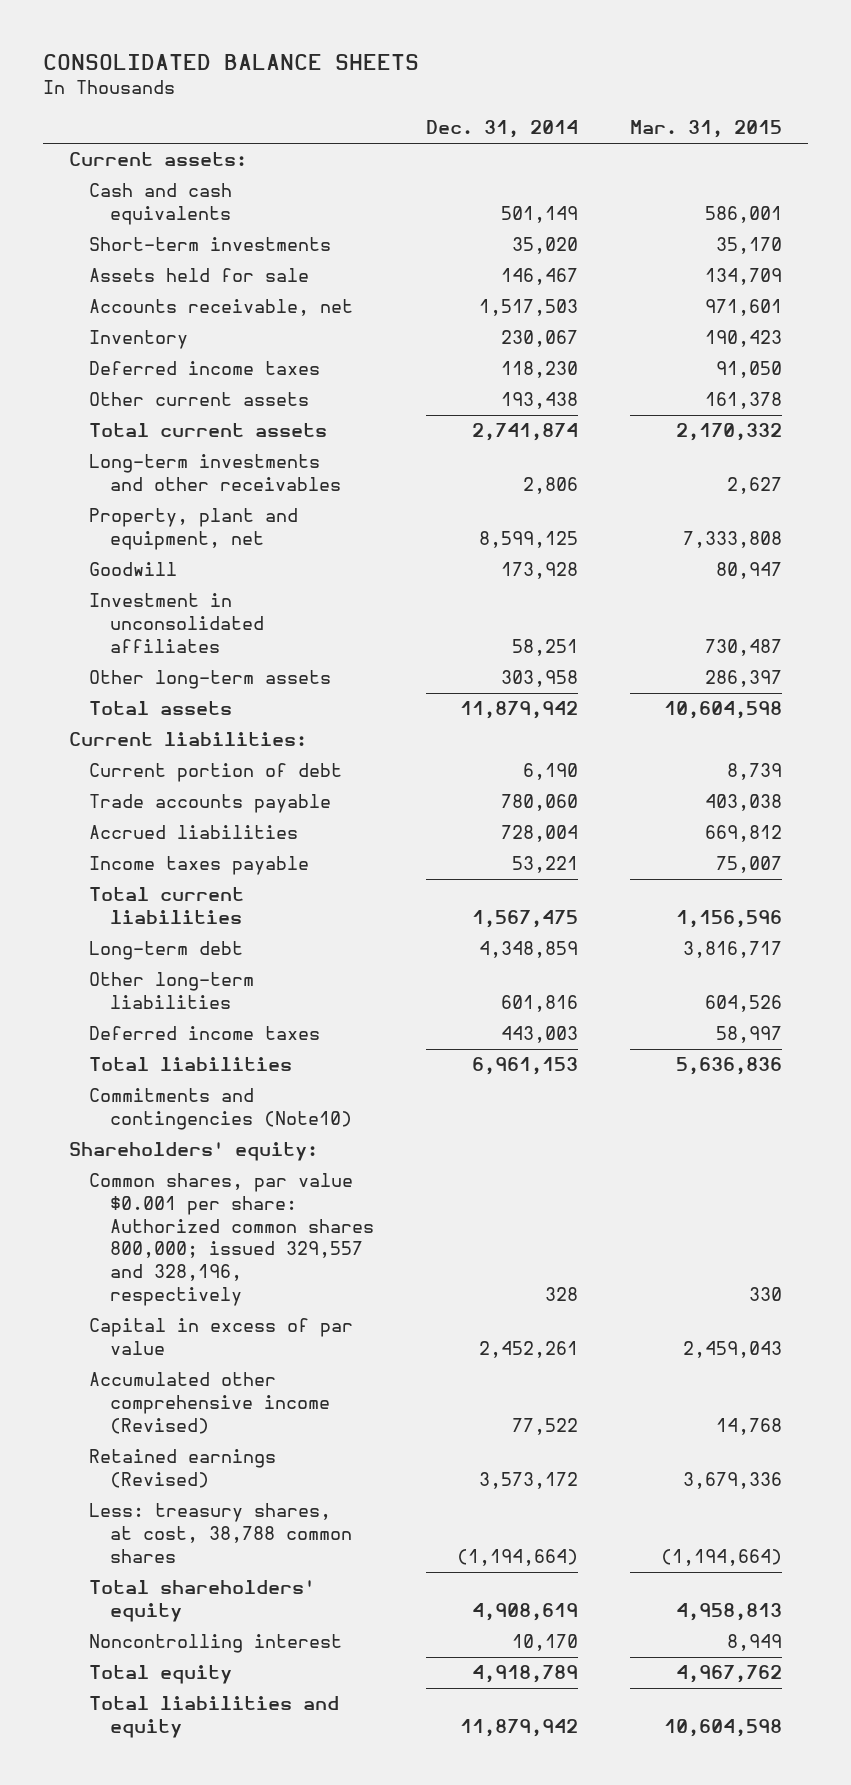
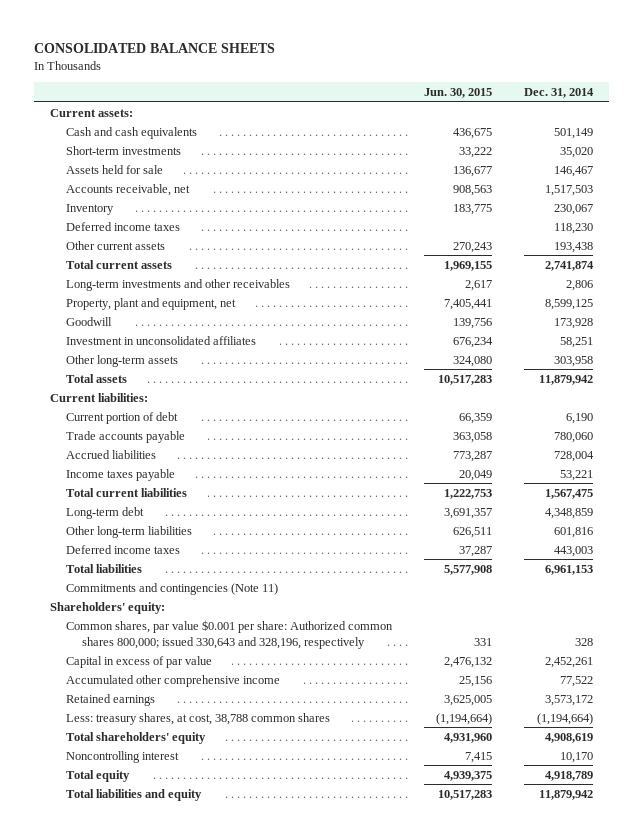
- | Dec. 31, 2014 | Mar. 31, 2015
+ | Jun. 30, 2015 | Dec. 31, 2014
- Commitments and contingencies (Note10)
+ Commitments and contingencies (Note 11)
- Common shares, par value $0.001 per share: Authorized common shares 800,000; issued 329,557 and 328,196, respectively | 328 | 330
+ Common shares, par value $0.001 per share: Authorized common shares 800,000; issued 330,643 and 328,196, respectively | 331 | 328
- Accumulated other comprehensive income (Revised) | 77,522 | 14,768
- Retained earnings (Revised) | 3,573,172 | 3,679,336
+ Accumulated other comprehensive income | 25,156 | 77,522
+ Retained earnings | 3,625,005 | 3,573,172

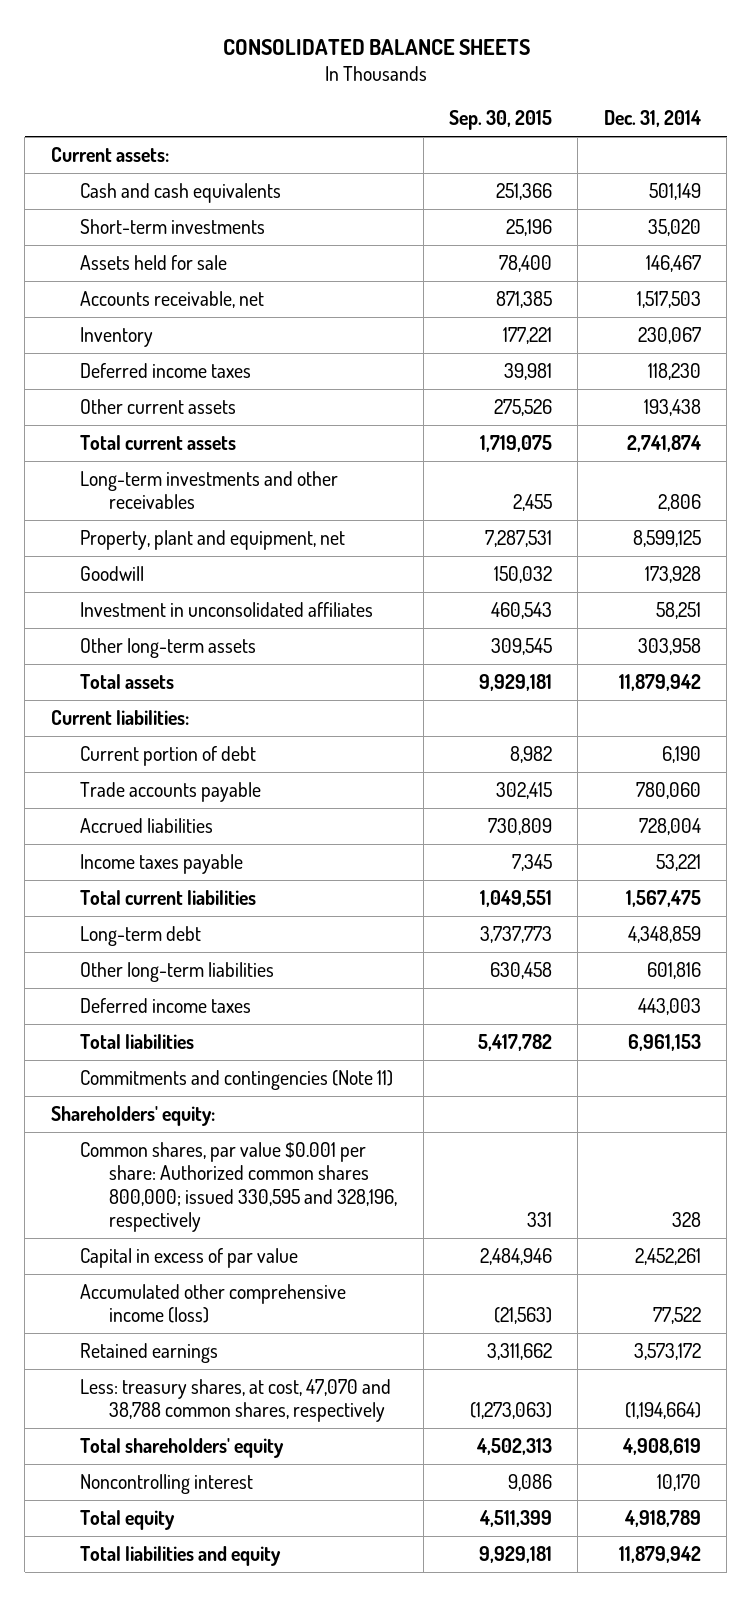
- | Jun. 30, 2015 | Dec. 31, 2014
+ | Sep. 30, 2015 | Dec. 31, 2014
- Common shares, par value $0.001 per share: Authorized common shares 800,000; issued 330,643 and 328,196, respectively | 331 | 328
+ Common shares, par value $0.001 per share: Authorized common shares 800,000; issued 330,595 and 328,196, respectively | 331 | 328
- Accumulated other comprehensive income | 25,156 | 77,522
+ Accumulated other comprehensive income (loss) | (21,563) | 77,522
- Less: treasury shares, at cost, 38,788 common shares | (1,194,664) | (1,194,664)
+ Less: treasury shares, at cost, 47,070 and 38,788 common shares, respectively | (1,273,063) | (1,194,664)

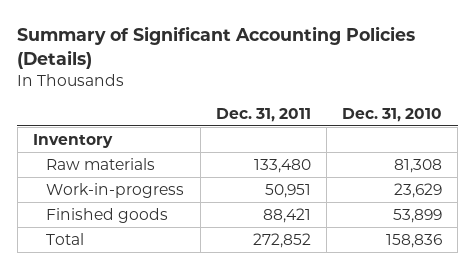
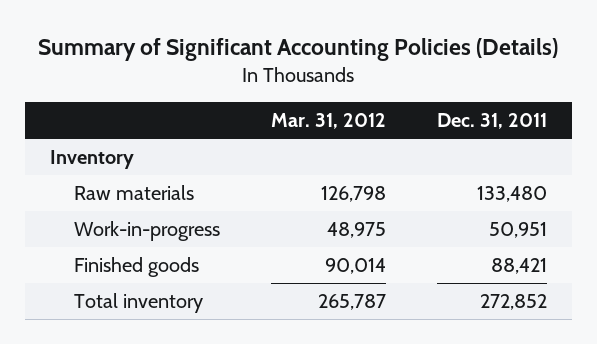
- | Dec. 31, 2011 | Dec. 31, 2010
+ | Mar. 31, 2012 | Dec. 31, 2011
- Total | 272,852 | 158,836
+ Total inventory | 265,787 | 272,852

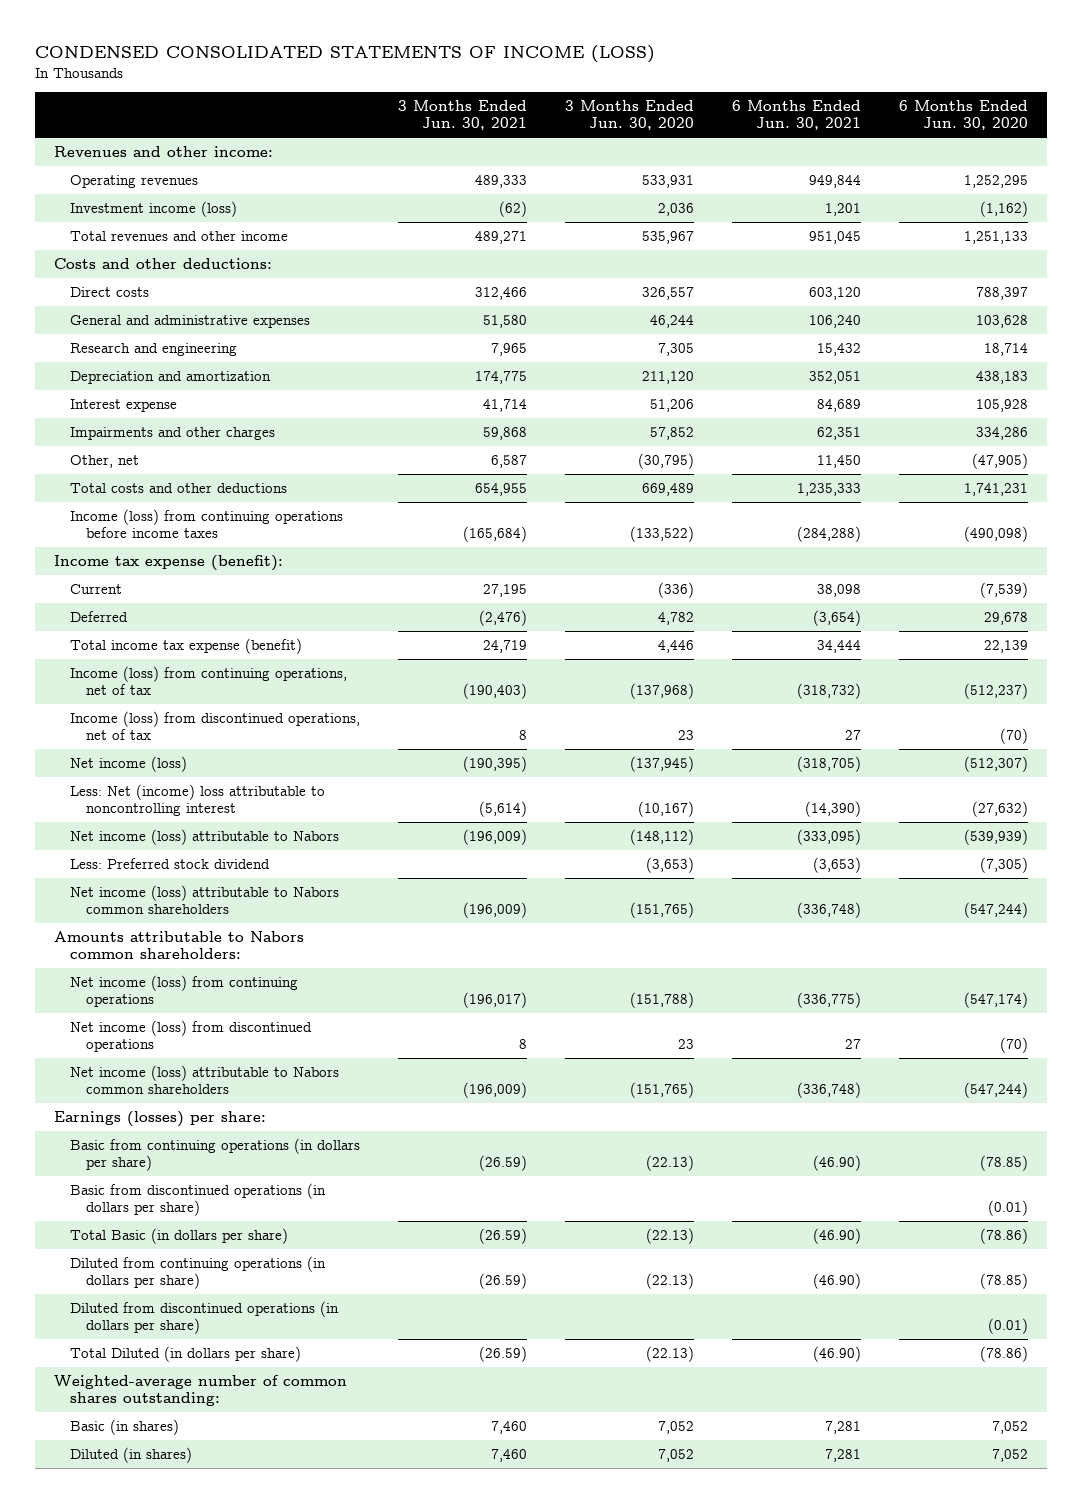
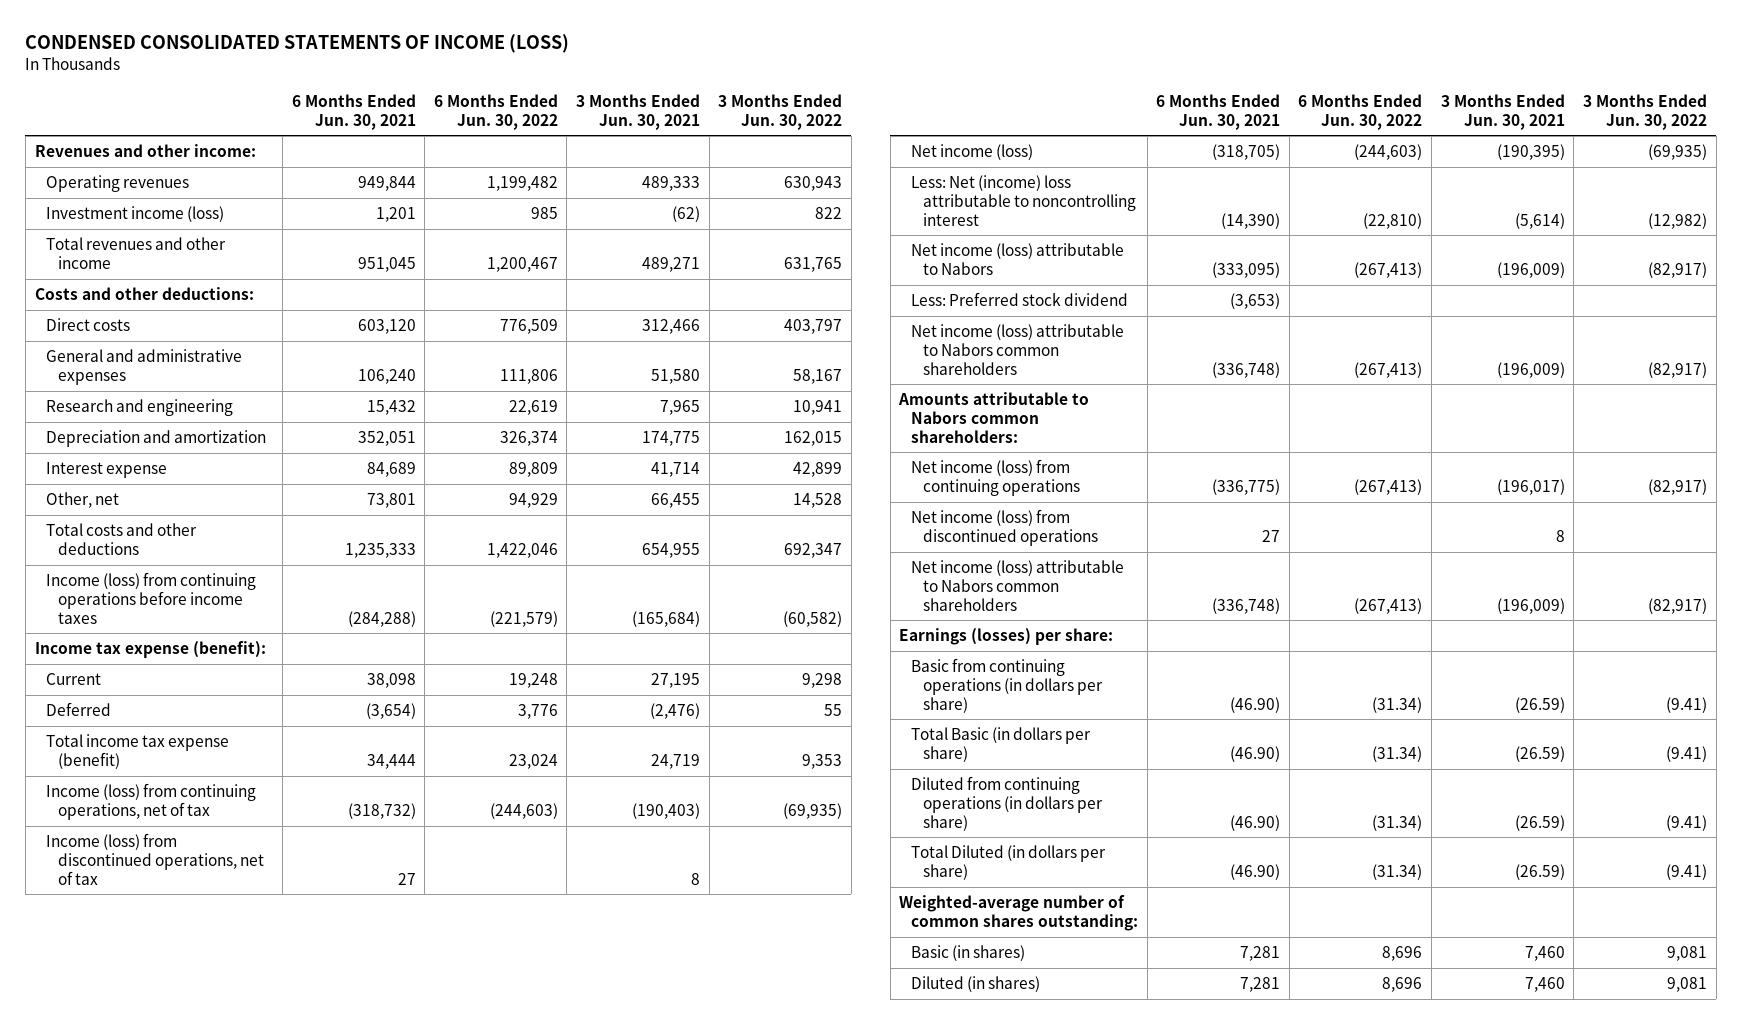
- | 3 Months Ended Jun. 30, 2021 | 3 Months Ended Jun. 30, 2020 | 6 Months Ended Jun. 30, 2021 | 6 Months Ended Jun. 30, 2020
+ | 6 Months Ended Jun. 30, 2021 | 6 Months Ended Jun. 30, 2022 | 3 Months Ended Jun. 30, 2021 | 3 Months Ended Jun. 30, 2022
- Impairments and other charges | 59,868 | 57,852 | 62,351 | 334,286
- Other, net | 6,587 | (30,795) | 11,450 | (47,905)
+ Other, net | 73,801 | 94,929 | 66,455 | 14,528
- Basic from discontinued operations (in dollars per share) | | | | (0.01)
- Diluted from discontinued operations (in dollars per share) | | | | (0.01)

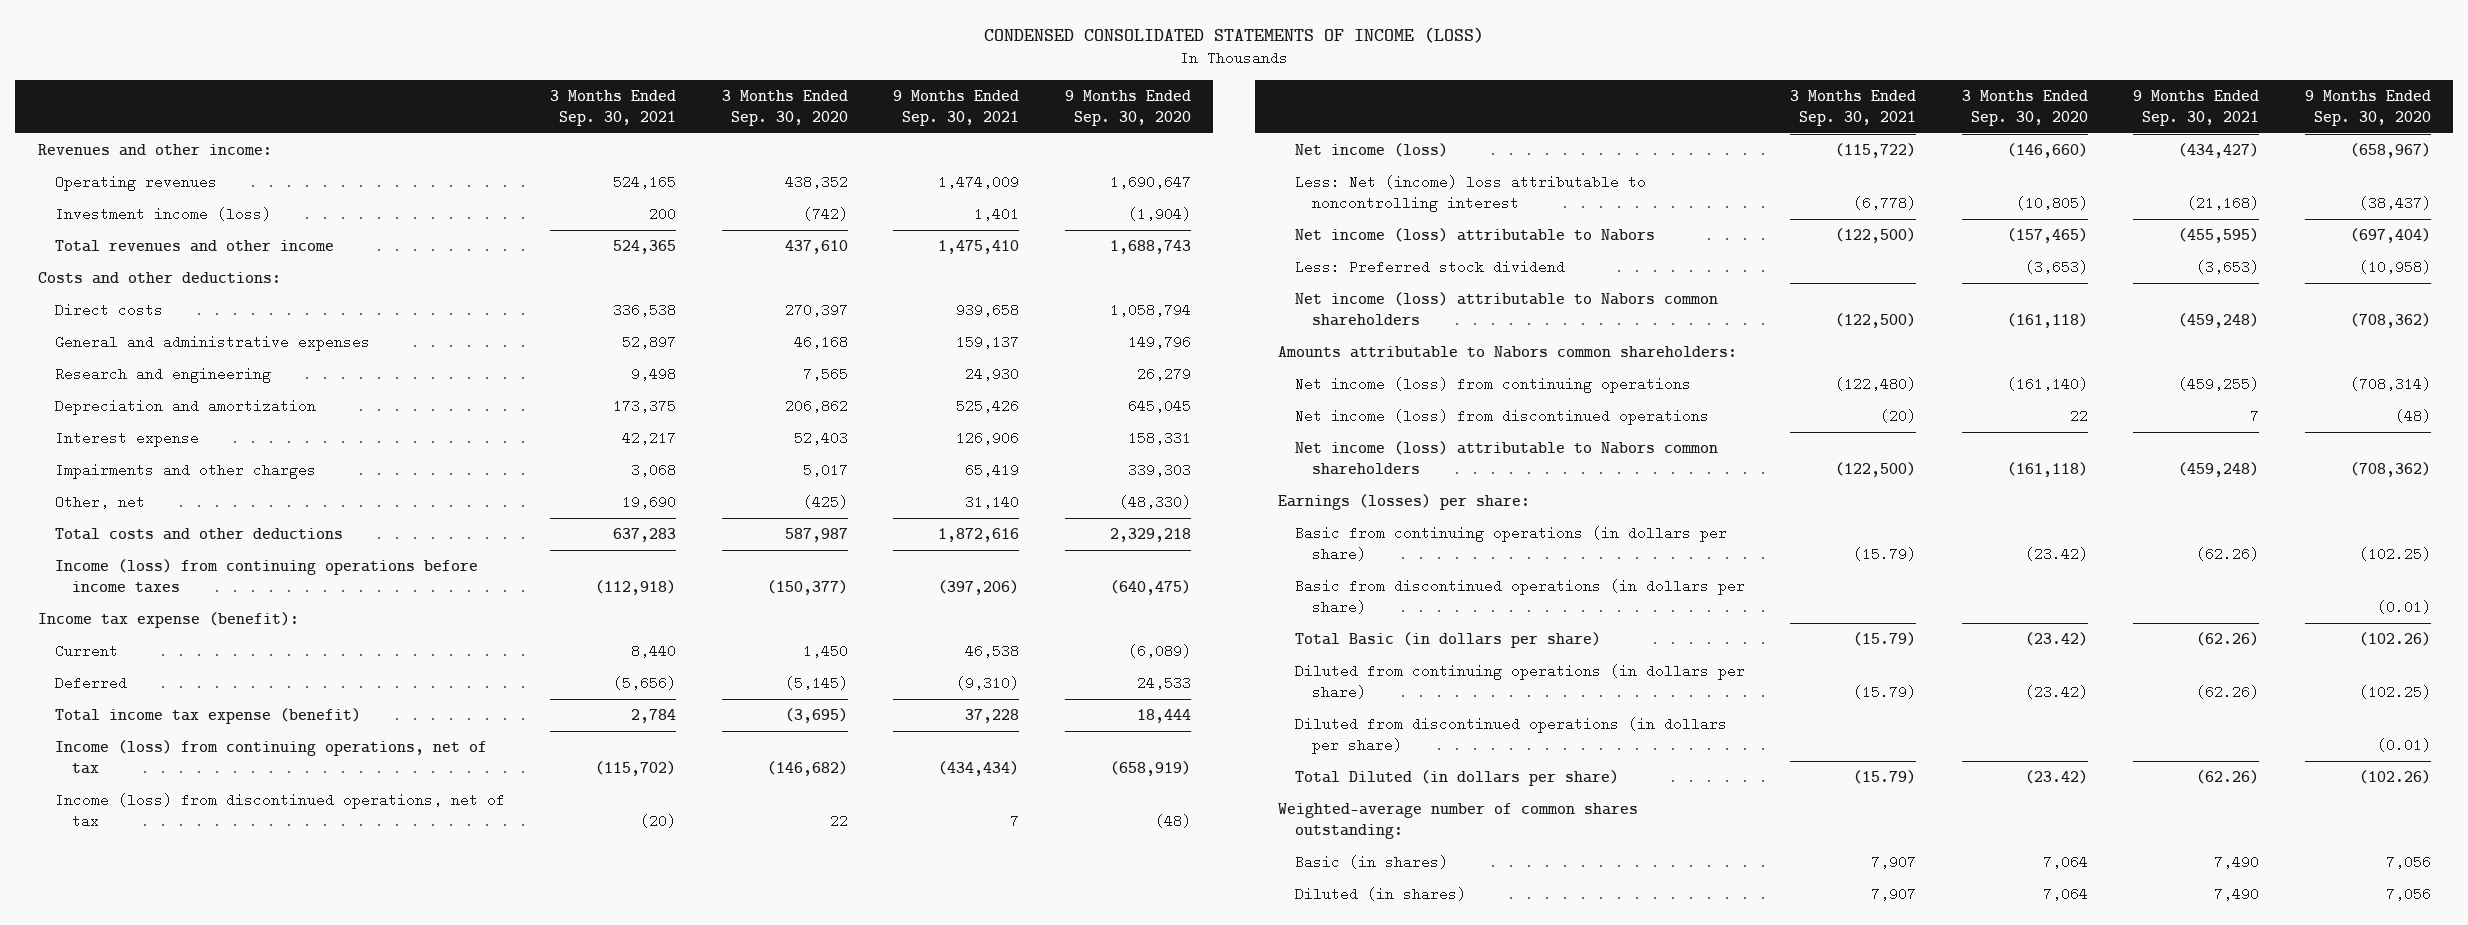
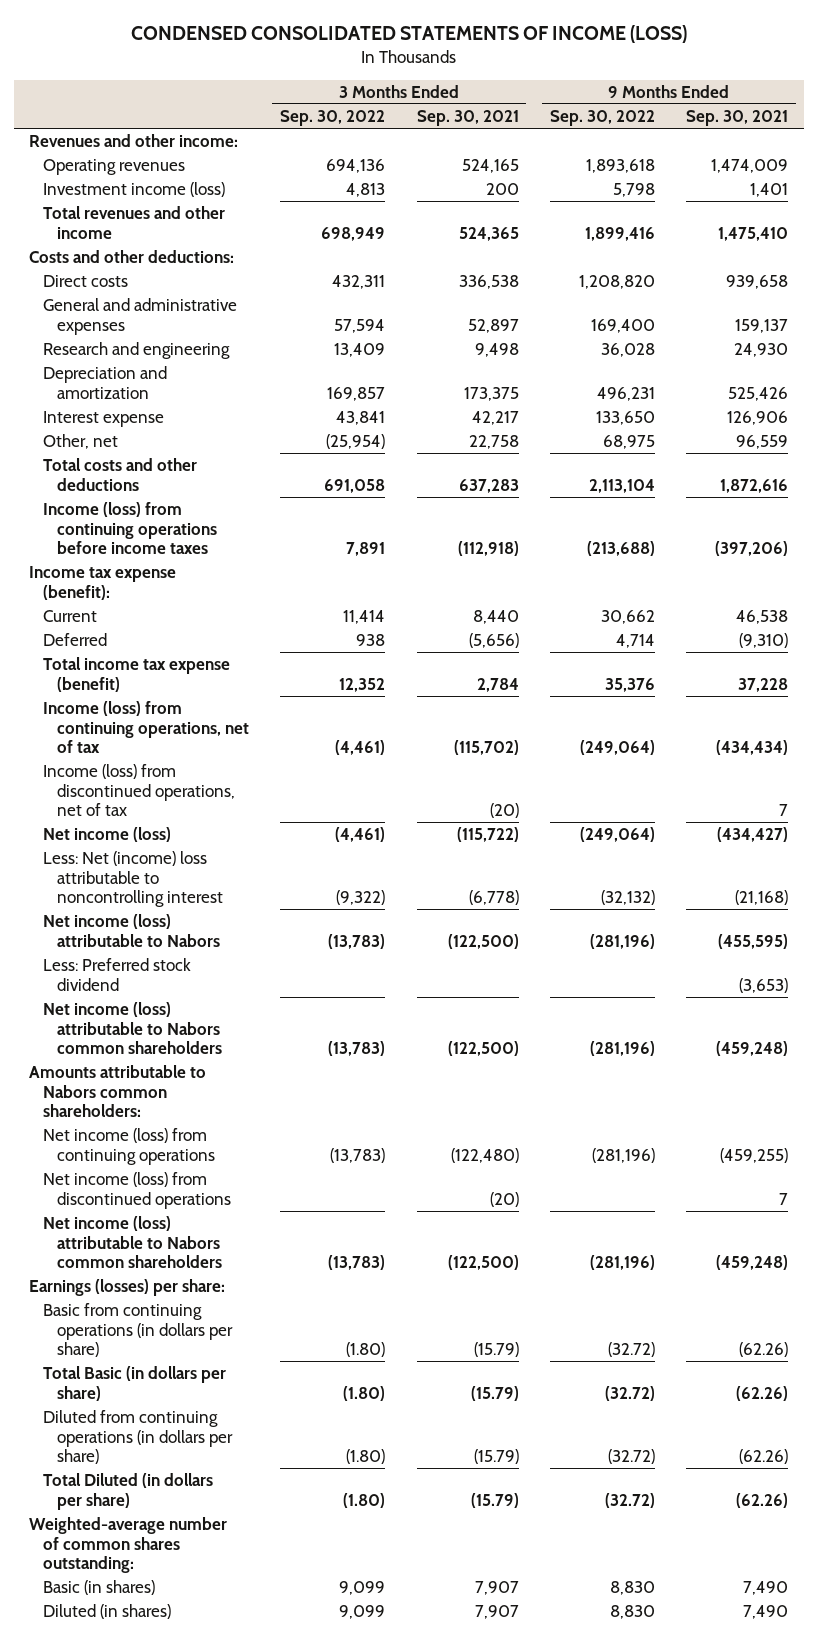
- | 3 Months Ended Sep. 30, 2021 | 3 Months Ended Sep. 30, 2020 | 9 Months Ended Sep. 30, 2021 | 9 Months Ended Sep. 30, 2020
+ | 3 Months Ended Sep. 30, 2022 | 3 Months Ended Sep. 30, 2021 | 9 Months Ended Sep. 30, 2022 | 9 Months Ended Sep. 30, 2021
- Impairments and other charges | 3,068 | 5,017 | 65,419 | 339,303
- Other, net | 19,690 | (425) | 31,140 | (48,330)
+ Other, net | (25,954) | 22,758 | 68,975 | 96,559
- Basic from discontinued operations (in dollars per share) | | | | (0.01)
- Diluted from discontinued operations (in dollars per share) | | | | (0.01)

